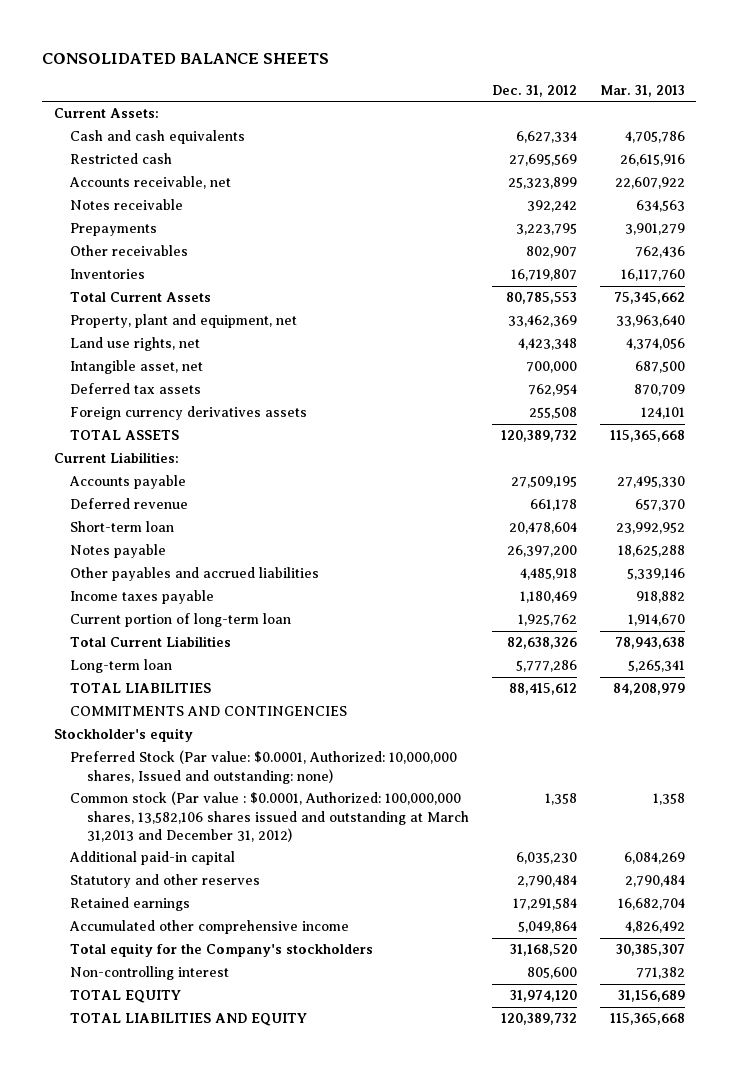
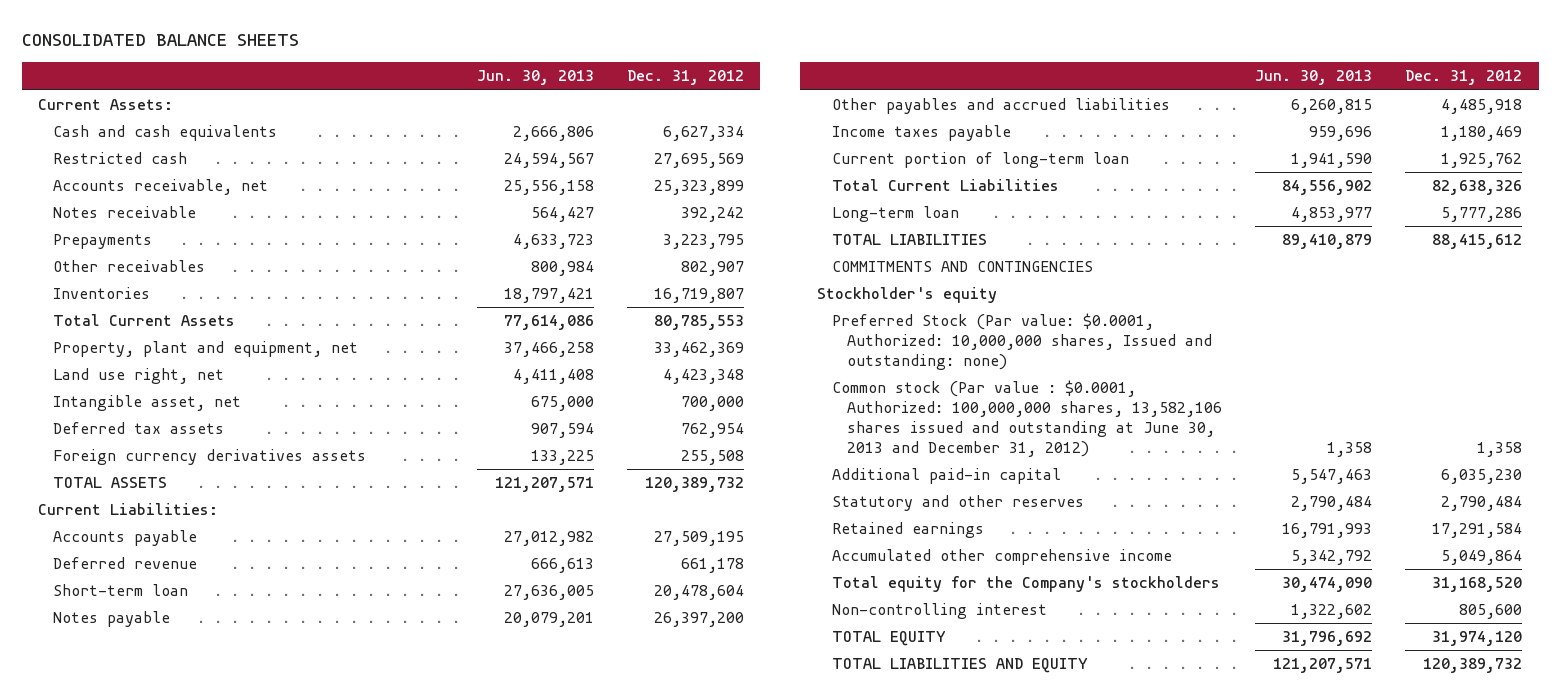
- | Dec. 31, 2012 | Mar. 31, 2013
+ | Jun. 30, 2013 | Dec. 31, 2012
- Land use rights, net | 4,423,348 | 4,374,056
+ Land use right, net | 4,411,408 | 4,423,348
- Common stock (Par value : $0.0001, Authorized: 100,000,000 shares, 13,582,106 shares issued and outstanding at March 31,2013 and December 31, 2012) | 1,358 | 1,358
+ Common stock (Par value : $0.0001, Authorized: 100,000,000 shares, 13,582,106 shares issued and outstanding at June 30, 2013 and December 31, 2012) | 1,358 | 1,358

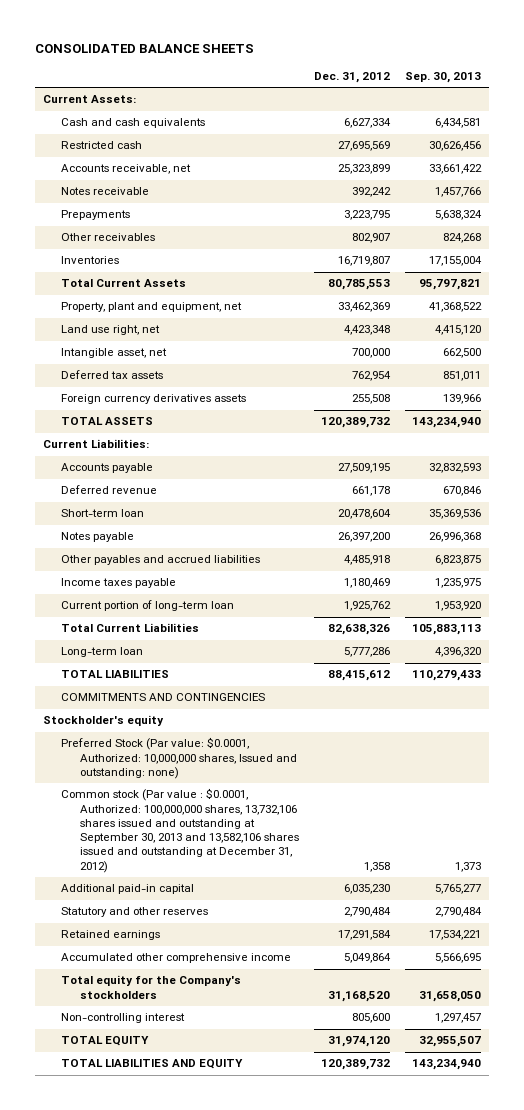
- | Jun. 30, 2013 | Dec. 31, 2012
+ | Dec. 31, 2012 | Sep. 30, 2013
- Common stock (Par value : $0.0001, Authorized: 100,000,000 shares, 13,582,106 shares issued and outstanding at June 30, 2013 and December 31, 2012) | 1,358 | 1,358
+ Common stock (Par value : $0.0001, Authorized: 100,000,000 shares, 13,732,106 shares issued and outstanding at September 30, 2013 and 13,582,106 shares issued and outstanding at December 31, 2012) | 1,358 | 1,373

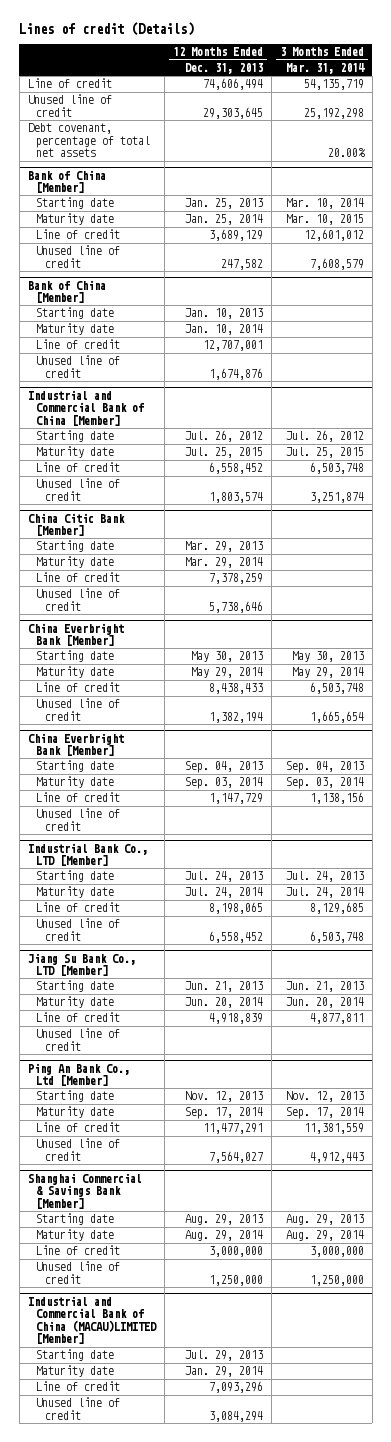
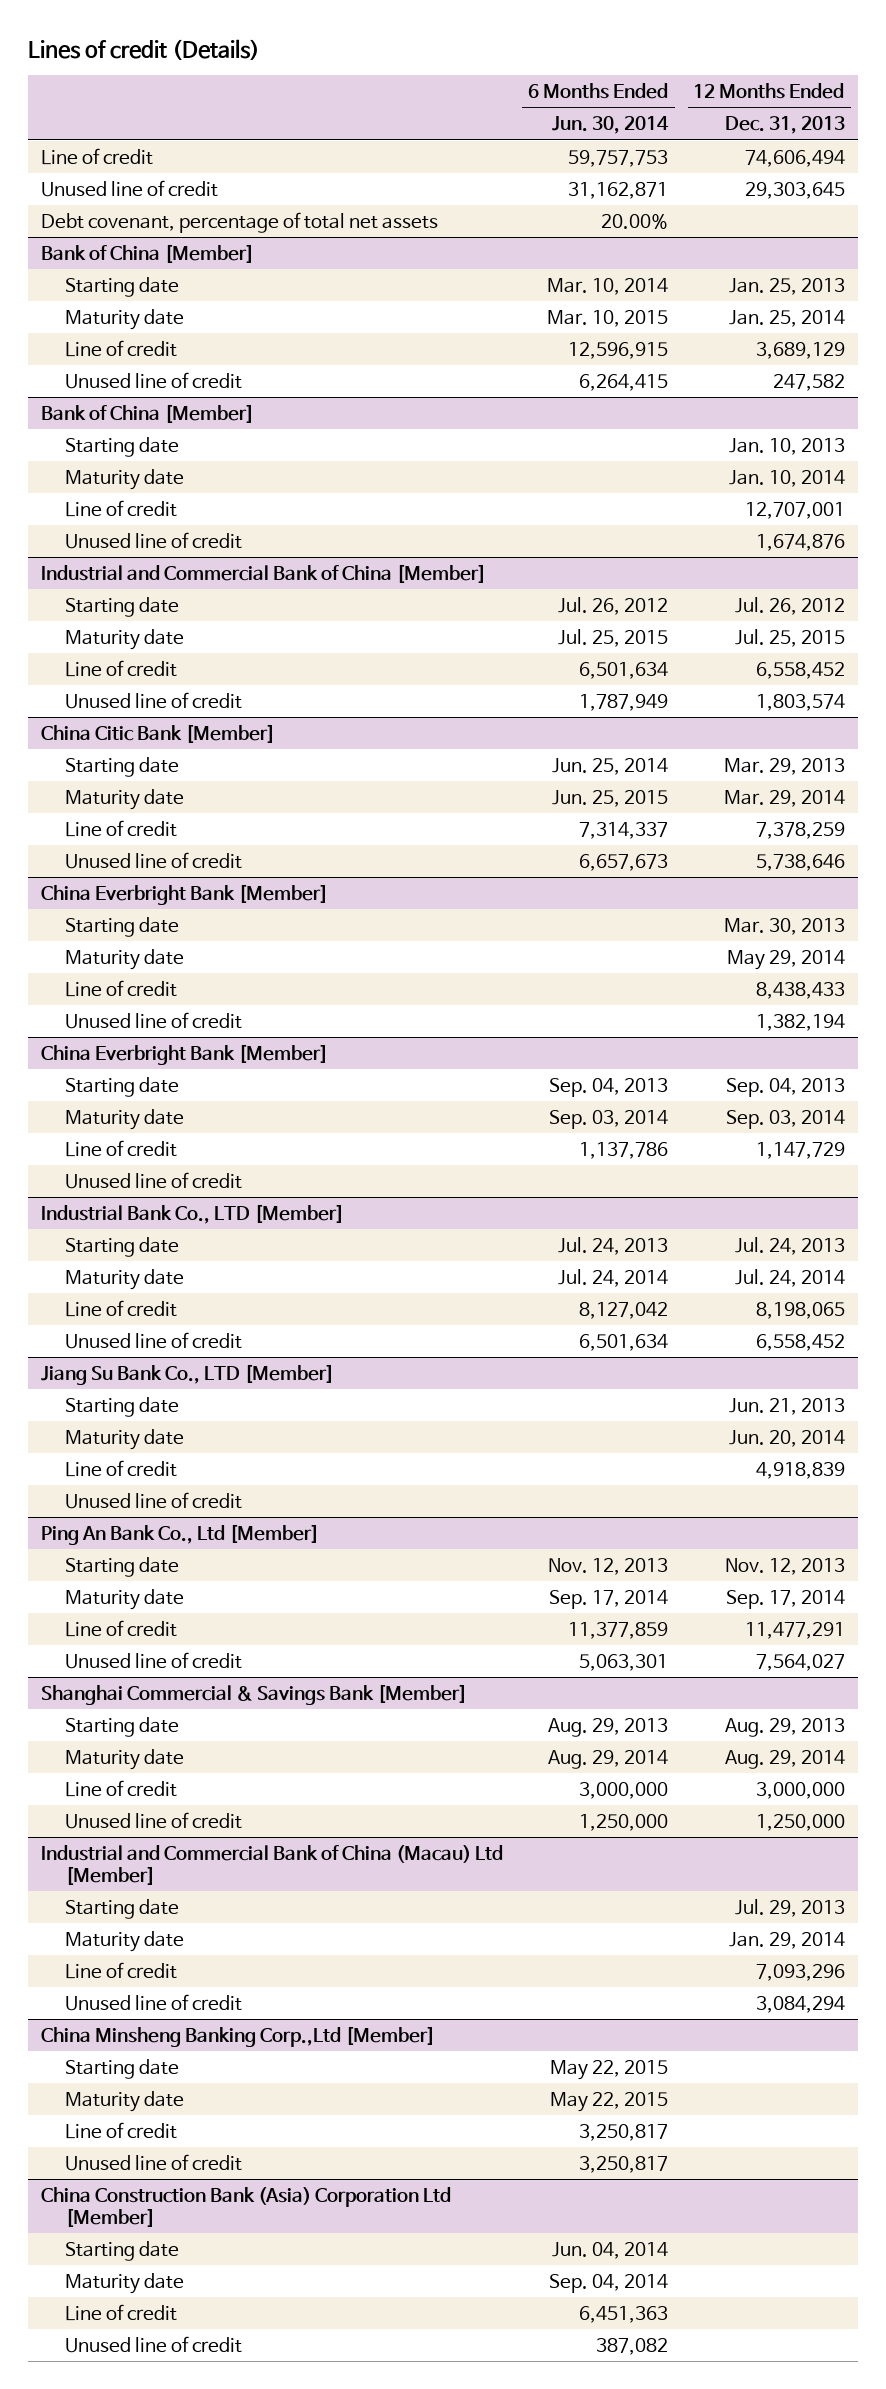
- | 12 Months Ended Dec. 31, 2013 | 3 Months Ended Mar. 31, 2014
+ | 6 Months Ended Jun. 30, 2014 | 12 Months Ended Dec. 31, 2013
@ China Everbright Bank [Member]
- Starting date | May 30, 2013 | May 30, 2013
+ Starting date | | Mar. 30, 2013
- Industrial and Commercial Bank of China (MACAU)LIMITED [Member]
+ Industrial and Commercial Bank of China (Macau) Ltd [Member]
+ China Minsheng Banking Corp.,Ltd [Member]
+ Starting date | May 22, 2015 |
+ Maturity date | May 22, 2015 |
+ Line of credit | 3,250,817 |
+ Unused line of credit | 3,250,817 |
+ China Construction Bank (Asia) Corporation Ltd [Member]
+ Starting date | Jun. 04, 2014 |
+ Maturity date | Sep. 04, 2014 |
+ Line of credit | 6,451,363 |
+ Unused line of credit | 387,082 |

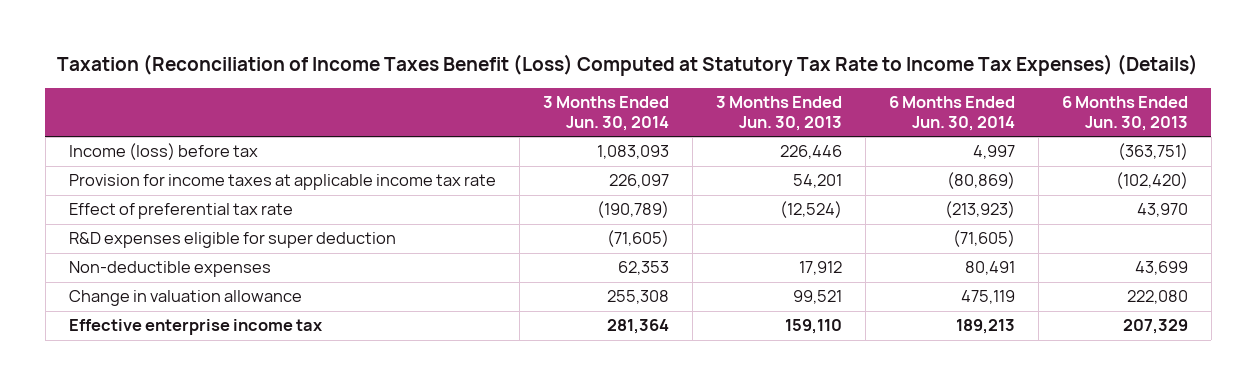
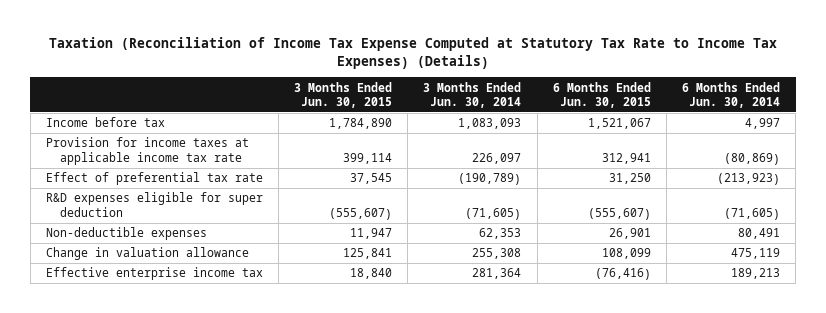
- Taxation (Reconciliation of Income Taxes Benefit (Loss) Computed at Statutory Tax Rate to Income Tax Expenses) (Details)
+ Taxation (Reconciliation of Income Tax Expense Computed at Statutory Tax Rate to Income Tax Expenses) (Details)
- | 3 Months Ended Jun. 30, 2014 | 3 Months Ended Jun. 30, 2013 | 6 Months Ended Jun. 30, 2014 | 6 Months Ended Jun. 30, 2013
+ | 3 Months Ended Jun. 30, 2015 | 3 Months Ended Jun. 30, 2014 | 6 Months Ended Jun. 30, 2015 | 6 Months Ended Jun. 30, 2014
- Income (loss) before tax | 1,083,093 | 226,446 | 4,997 | (363,751)
+ Income before tax | 1,784,890 | 1,083,093 | 1,521,067 | 4,997

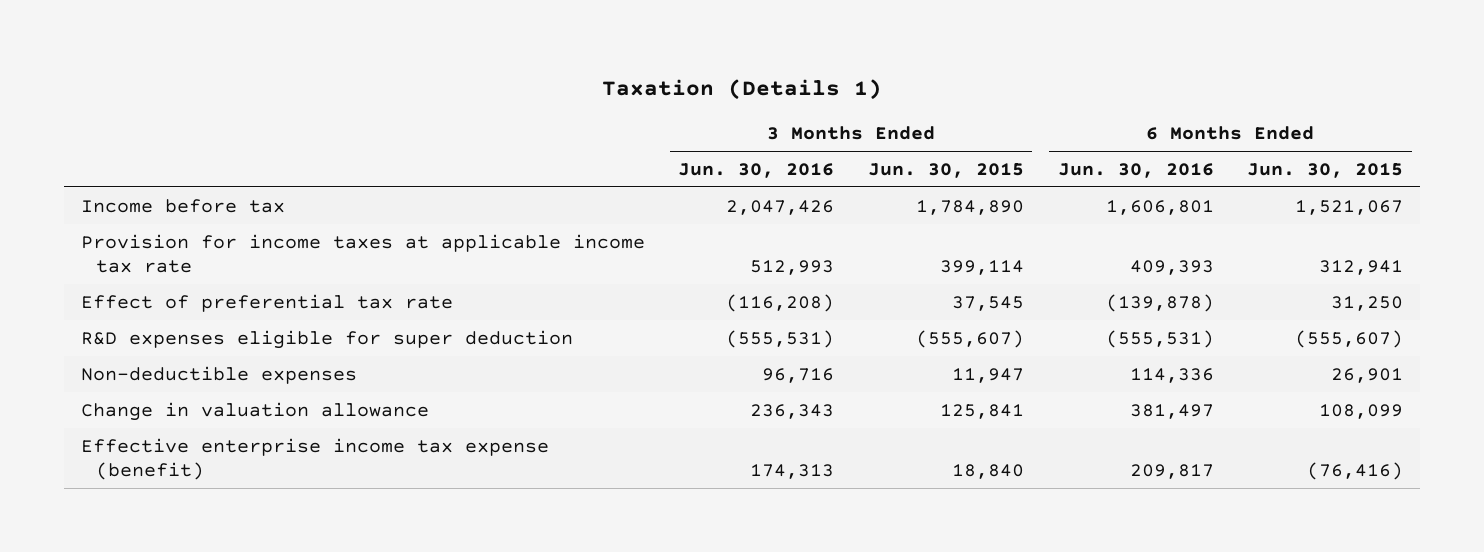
- Taxation (Reconciliation of Income Tax Expense Computed at Statutory Tax Rate to Income Tax Expenses) (Details)
+ Taxation (Details 1)
- | 3 Months Ended Jun. 30, 2015 | 3 Months Ended Jun. 30, 2014 | 6 Months Ended Jun. 30, 2015 | 6 Months Ended Jun. 30, 2014
+ | 3 Months Ended Jun. 30, 2016 | 3 Months Ended Jun. 30, 2015 | 6 Months Ended Jun. 30, 2016 | 6 Months Ended Jun. 30, 2015
- Effective enterprise income tax | 18,840 | 281,364 | (76,416) | 189,213
+ Effective enterprise income tax expense (benefit) | 174,313 | 18,840 | 209,817 | (76,416)

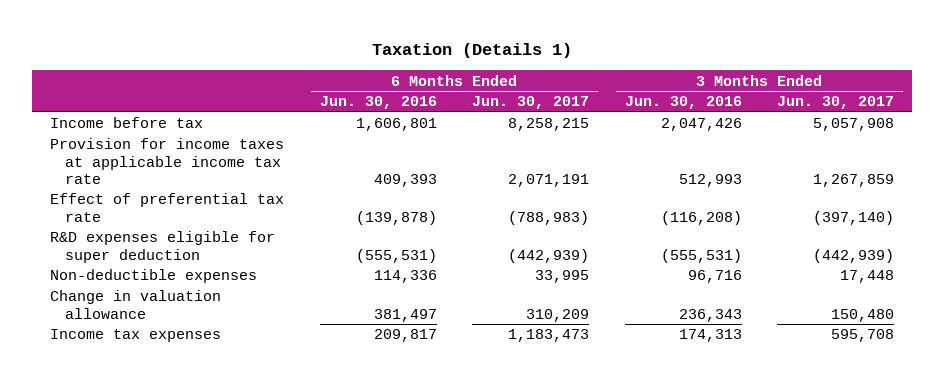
- | 3 Months Ended Jun. 30, 2016 | 3 Months Ended Jun. 30, 2015 | 6 Months Ended Jun. 30, 2016 | 6 Months Ended Jun. 30, 2015
+ | 6 Months Ended Jun. 30, 2016 | 6 Months Ended Jun. 30, 2017 | 3 Months Ended Jun. 30, 2016 | 3 Months Ended Jun. 30, 2017
- Effective enterprise income tax expense (benefit) | 174,313 | 18,840 | 209,817 | (76,416)
+ Income tax expenses | 209,817 | 1,183,473 | 174,313 | 595,708

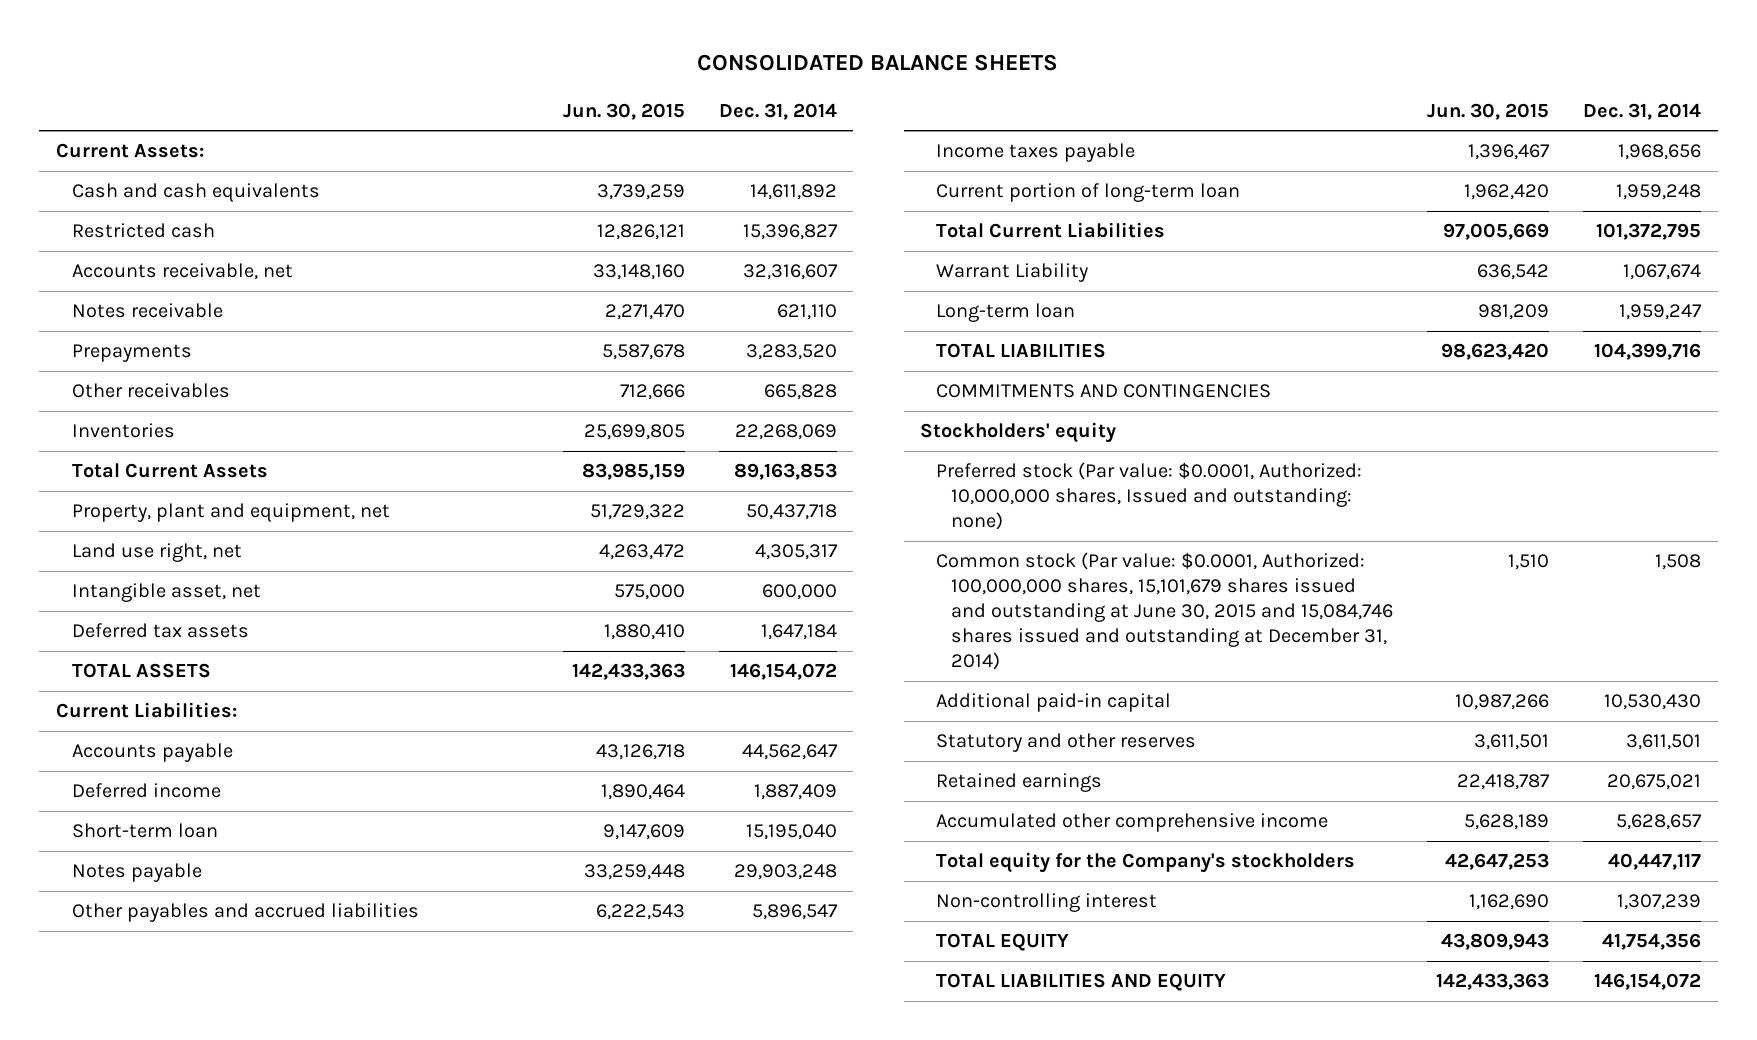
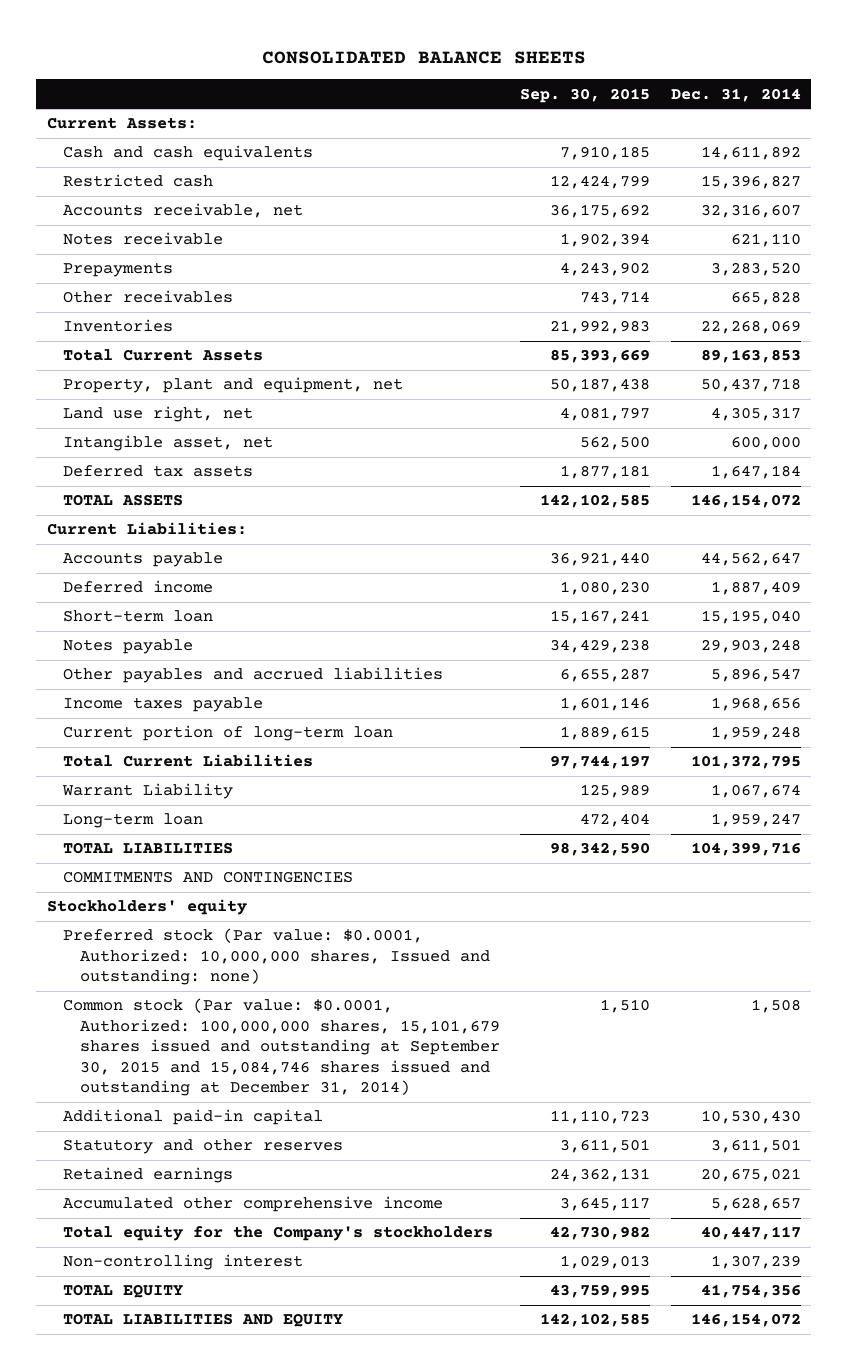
- | Jun. 30, 2015 | Dec. 31, 2014
+ | Sep. 30, 2015 | Dec. 31, 2014
- Common stock (Par value: $0.0001, Authorized: 100,000,000 shares, 15,101,679 shares issued and outstanding at June 30, 2015 and 15,084,746 shares issued and outstanding at December 31, 2014) | 1,510 | 1,508
+ Common stock (Par value: $0.0001, Authorized: 100,000,000 shares, 15,101,679 shares issued and outstanding at September 30, 2015 and 15,084,746 shares issued and outstanding at December 31, 2014) | 1,510 | 1,508

